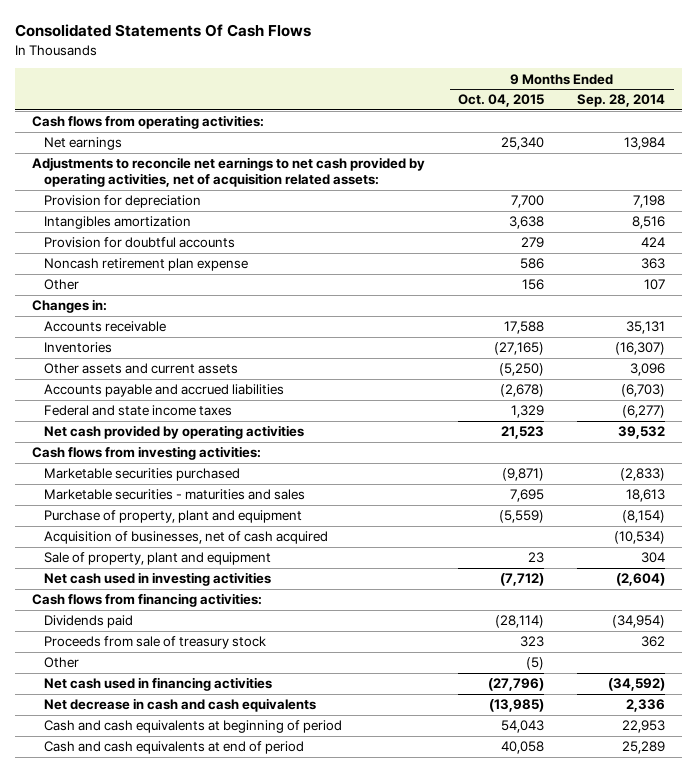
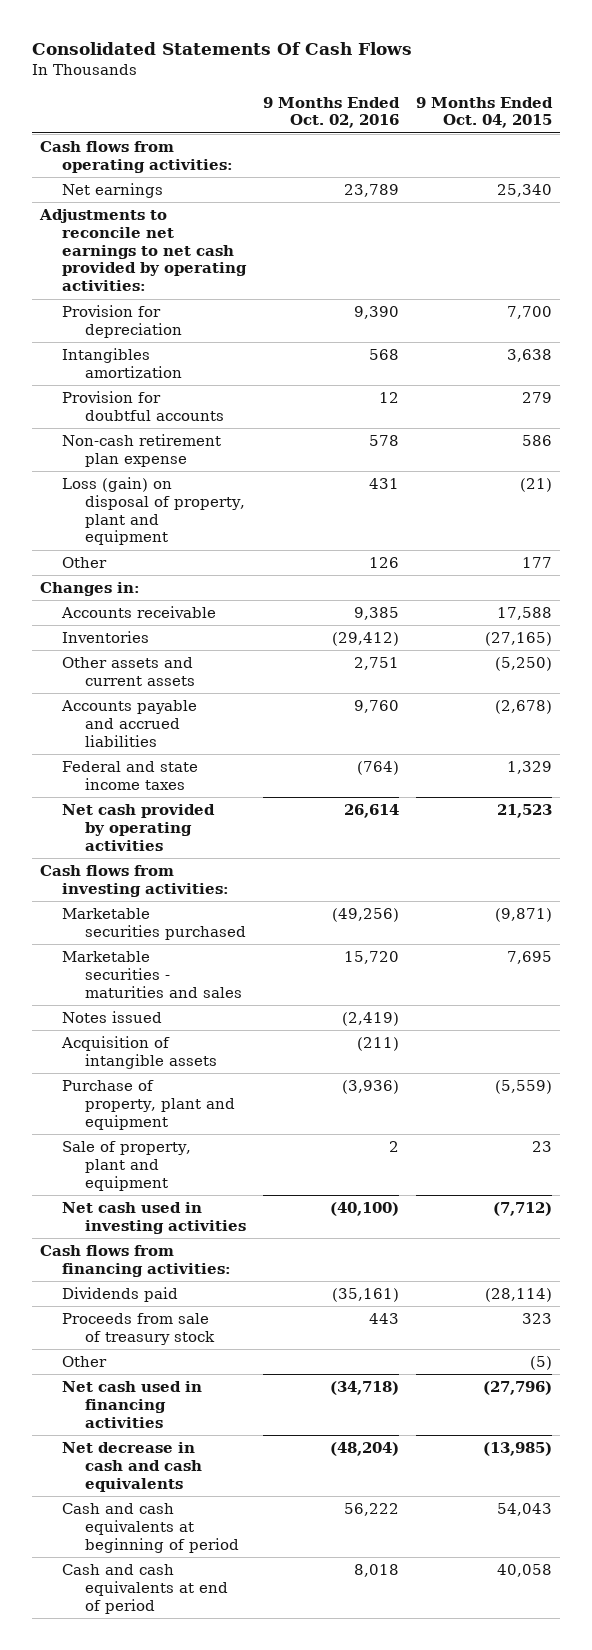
- | 9 Months Ended Oct. 04, 2015 | 9 Months Ended Sep. 28, 2014
+ | 9 Months Ended Oct. 02, 2016 | 9 Months Ended Oct. 04, 2015
- Adjustments to reconcile net earnings to net cash provided by operating activities, net of acquisition related assets:
+ Adjustments to reconcile net earnings to net cash provided by operating activities:
- Noncash retirement plan expense | 586 | 363
- Other | 156 | 107
+ Non-cash retirement plan expense | 578 | 586
+ Loss (gain) on disposal of property, plant and equipment | 431 | (21)
+ Other | 126 | 177
+ Notes issued | (2,419) |
+ Acquisition of intangible assets | (211) |
- Acquisition of businesses, net of cash acquired | | (10,534)

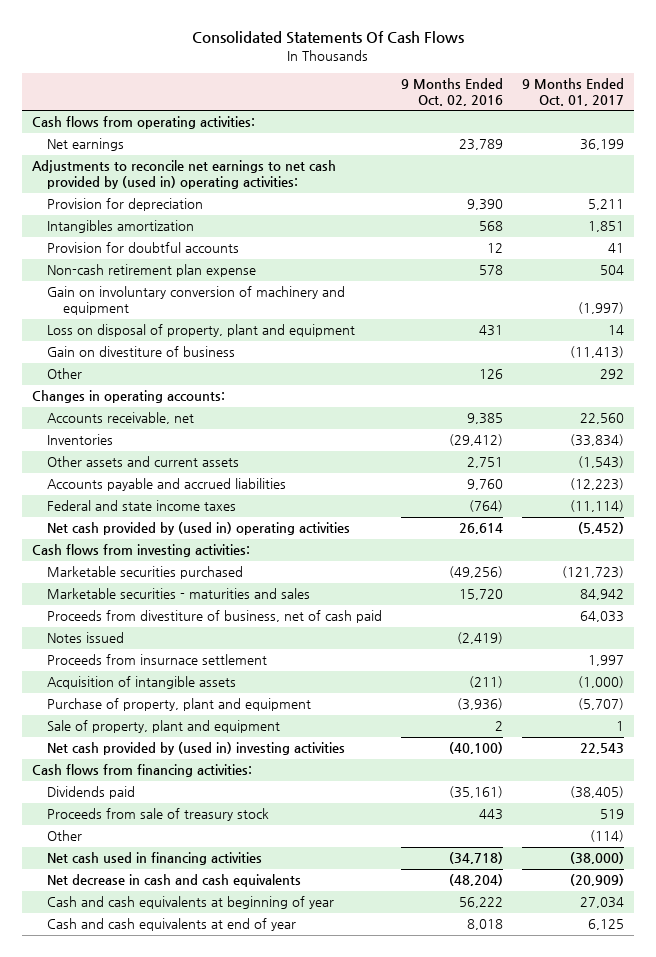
- | 9 Months Ended Oct. 02, 2016 | 9 Months Ended Oct. 04, 2015
+ | 9 Months Ended Oct. 02, 2016 | 9 Months Ended Oct. 01, 2017
- Adjustments to reconcile net earnings to net cash provided by operating activities:
+ Adjustments to reconcile net earnings to net cash provided by (used in) operating activities:
- Loss (gain) on disposal of property, plant and equipment | 431 | (21)
+ Gain on involuntary conversion of machinery and equipment | | (1,997)
+ Loss on disposal of property, plant and equipment | 431 | 14
+ Gain on divestiture of business | | (11,413)
- Changes in:
- Accounts receivable | 9,385 | 17,588
+ Changes in operating accounts:
+ Accounts receivable, net | 9,385 | 22,560
- Net cash provided by operating activities | 26,614 | 21,523
+ Net cash provided by (used in) operating activities | 26,614 | (5,452)
+ Proceeds from divestiture of business, net of cash paid | | 64,033
+ Proceeds from insurnace settlement | | 1,997
- Net cash used in investing activities | (40,100) | (7,712)
+ Net cash provided by (used in) investing activities | (40,100) | 22,543
- Cash and cash equivalents at beginning of period | 56,222 | 54,043
- Cash and cash equivalents at end of period | 8,018 | 40,058
+ Cash and cash equivalents at beginning of year | 56,222 | 27,034
+ Cash and cash equivalents at end of year | 8,018 | 6,125

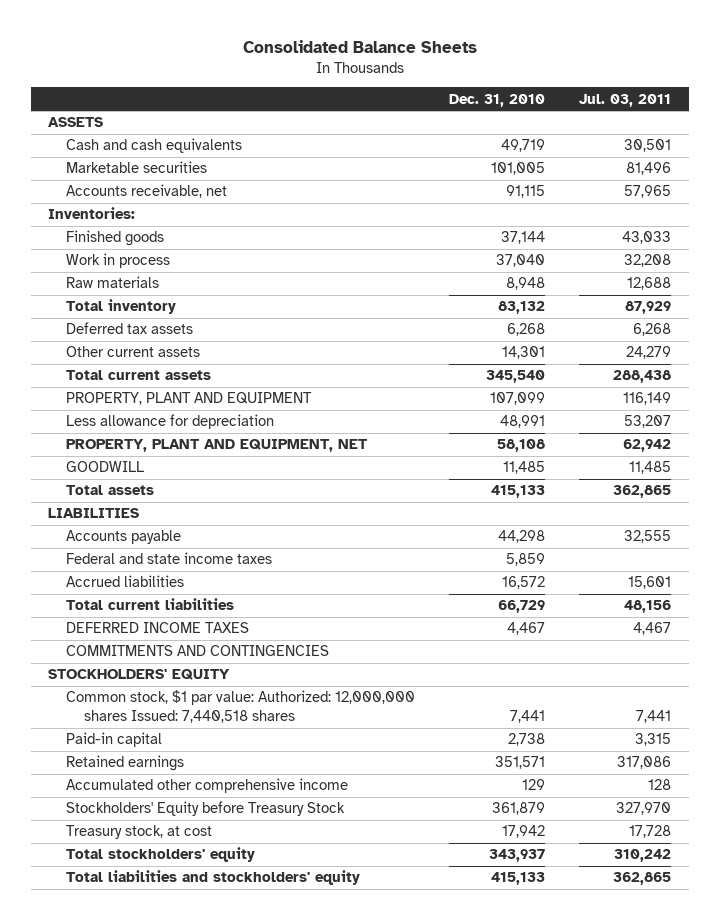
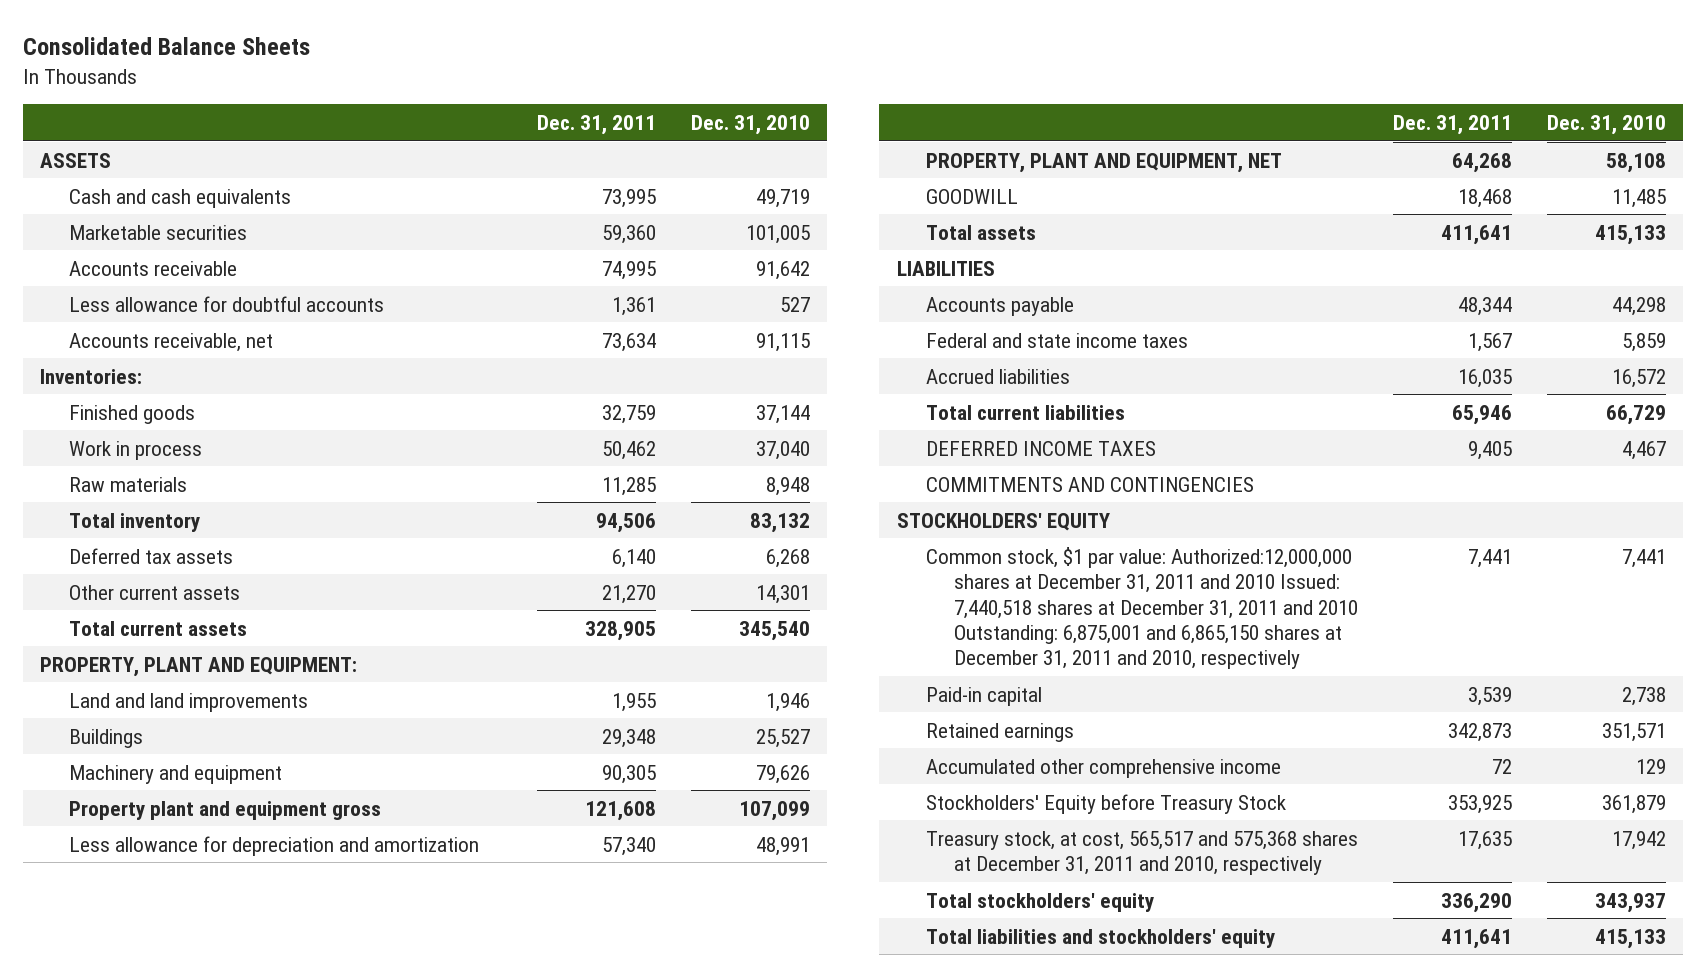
- | Dec. 31, 2010 | Jul. 03, 2011
+ | Dec. 31, 2011 | Dec. 31, 2010
+ Accounts receivable | 74,995 | 91,642
+ Less allowance for doubtful accounts | 1,361 | 527
- PROPERTY, PLANT AND EQUIPMENT | 107,099 | 116,149
- Less allowance for depreciation | 48,991 | 53,207
+ PROPERTY, PLANT AND EQUIPMENT:
+ Land and land improvements | 1,955 | 1,946
+ Buildings | 29,348 | 25,527
+ Machinery and equipment | 90,305 | 79,626
+ Property plant and equipment gross | 121,608 | 107,099
+ Less allowance for depreciation and amortization | 57,340 | 48,991
- Common stock, $1 par value: Authorized: 12,000,000 shares Issued: 7,440,518 shares | 7,441 | 7,441
+ Common stock, $1 par value: Authorized:12,000,000 shares at December 31, 2011 and 2010 Issued: 7,440,518 shares at December 31, 2011 and 2010 Outstanding: 6,875,001 and 6,865,150 shares at December 31, 2011 and 2010, respectively | 7,441 | 7,441
- Treasury stock, at cost | 17,942 | 17,728
+ Treasury stock, at cost, 565,517 and 575,368 shares at December 31, 2011 and 2010, respectively | 17,635 | 17,942

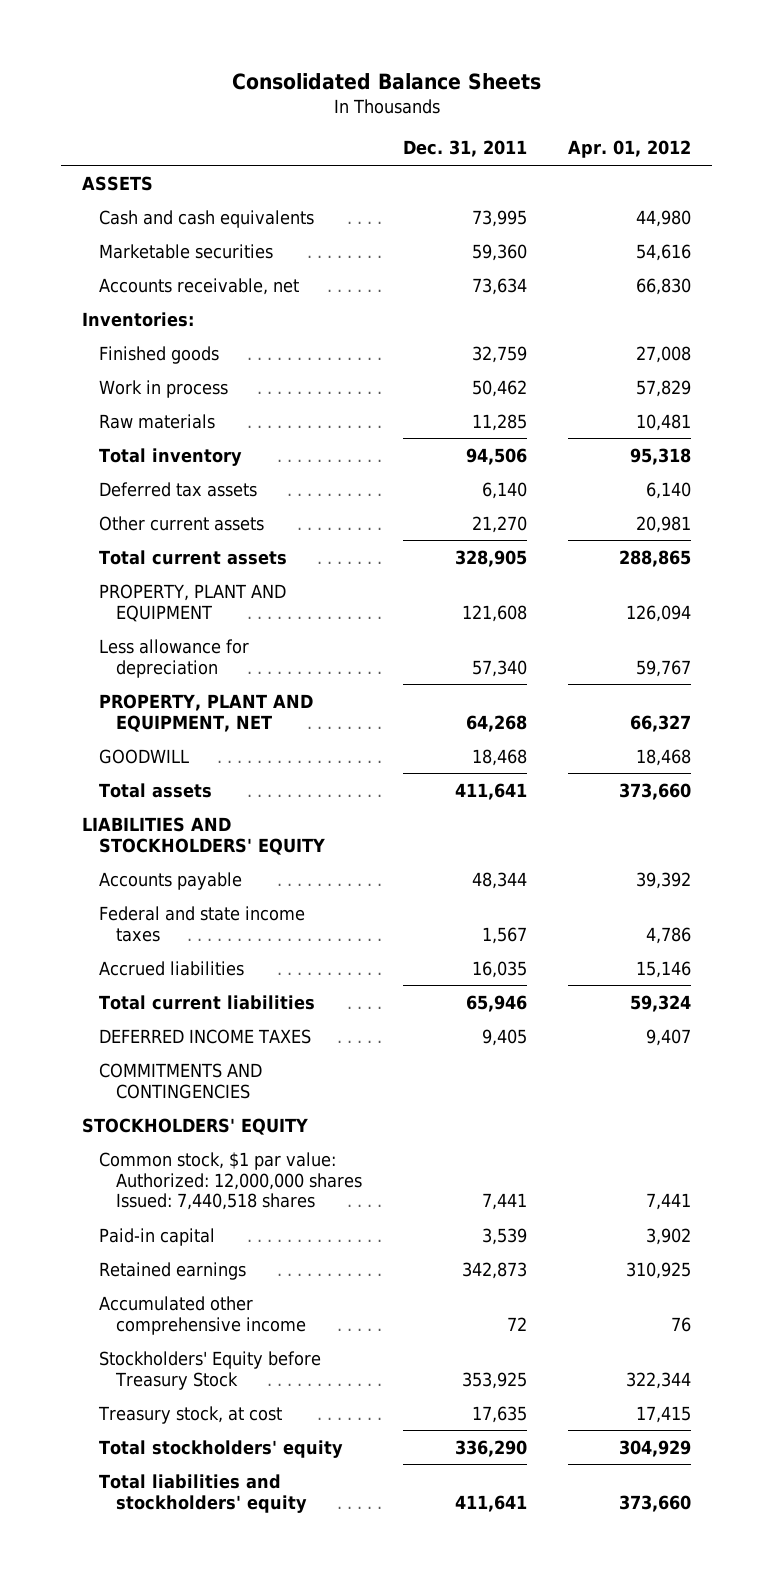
- | Dec. 31, 2011 | Dec. 31, 2010
+ | Dec. 31, 2011 | Apr. 01, 2012
- Accounts receivable | 74,995 | 91,642
- Less allowance for doubtful accounts | 1,361 | 527
- PROPERTY, PLANT AND EQUIPMENT:
- Land and land improvements | 1,955 | 1,946
- Buildings | 29,348 | 25,527
- Machinery and equipment | 90,305 | 79,626
- Property plant and equipment gross | 121,608 | 107,099
- Less allowance for depreciation and amortization | 57,340 | 48,991
+ PROPERTY, PLANT AND EQUIPMENT | 121,608 | 126,094
+ Less allowance for depreciation | 57,340 | 59,767
- LIABILITIES
+ LIABILITIES AND STOCKHOLDERS' EQUITY
- Common stock, $1 par value: Authorized:12,000,000 shares at December 31, 2011 and 2010 Issued: 7,440,518 shares at December 31, 2011 and 2010 Outstanding: 6,875,001 and 6,865,150 shares at December 31, 2011 and 2010, respectively | 7,441 | 7,441
+ Common stock, $1 par value: Authorized: 12,000,000 shares Issued: 7,440,518 shares | 7,441 | 7,441
- Treasury stock, at cost, 565,517 and 575,368 shares at December 31, 2011 and 2010, respectively | 17,635 | 17,942
+ Treasury stock, at cost | 17,635 | 17,415

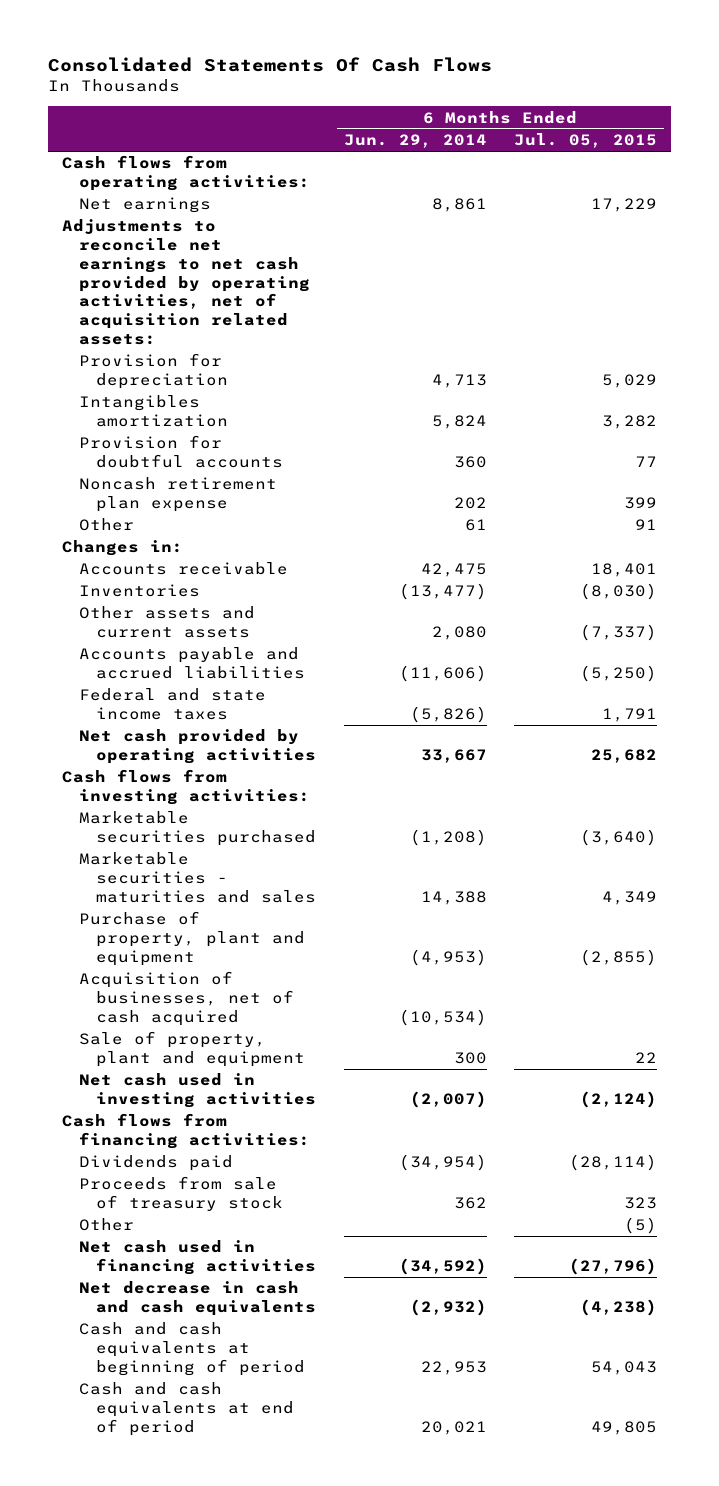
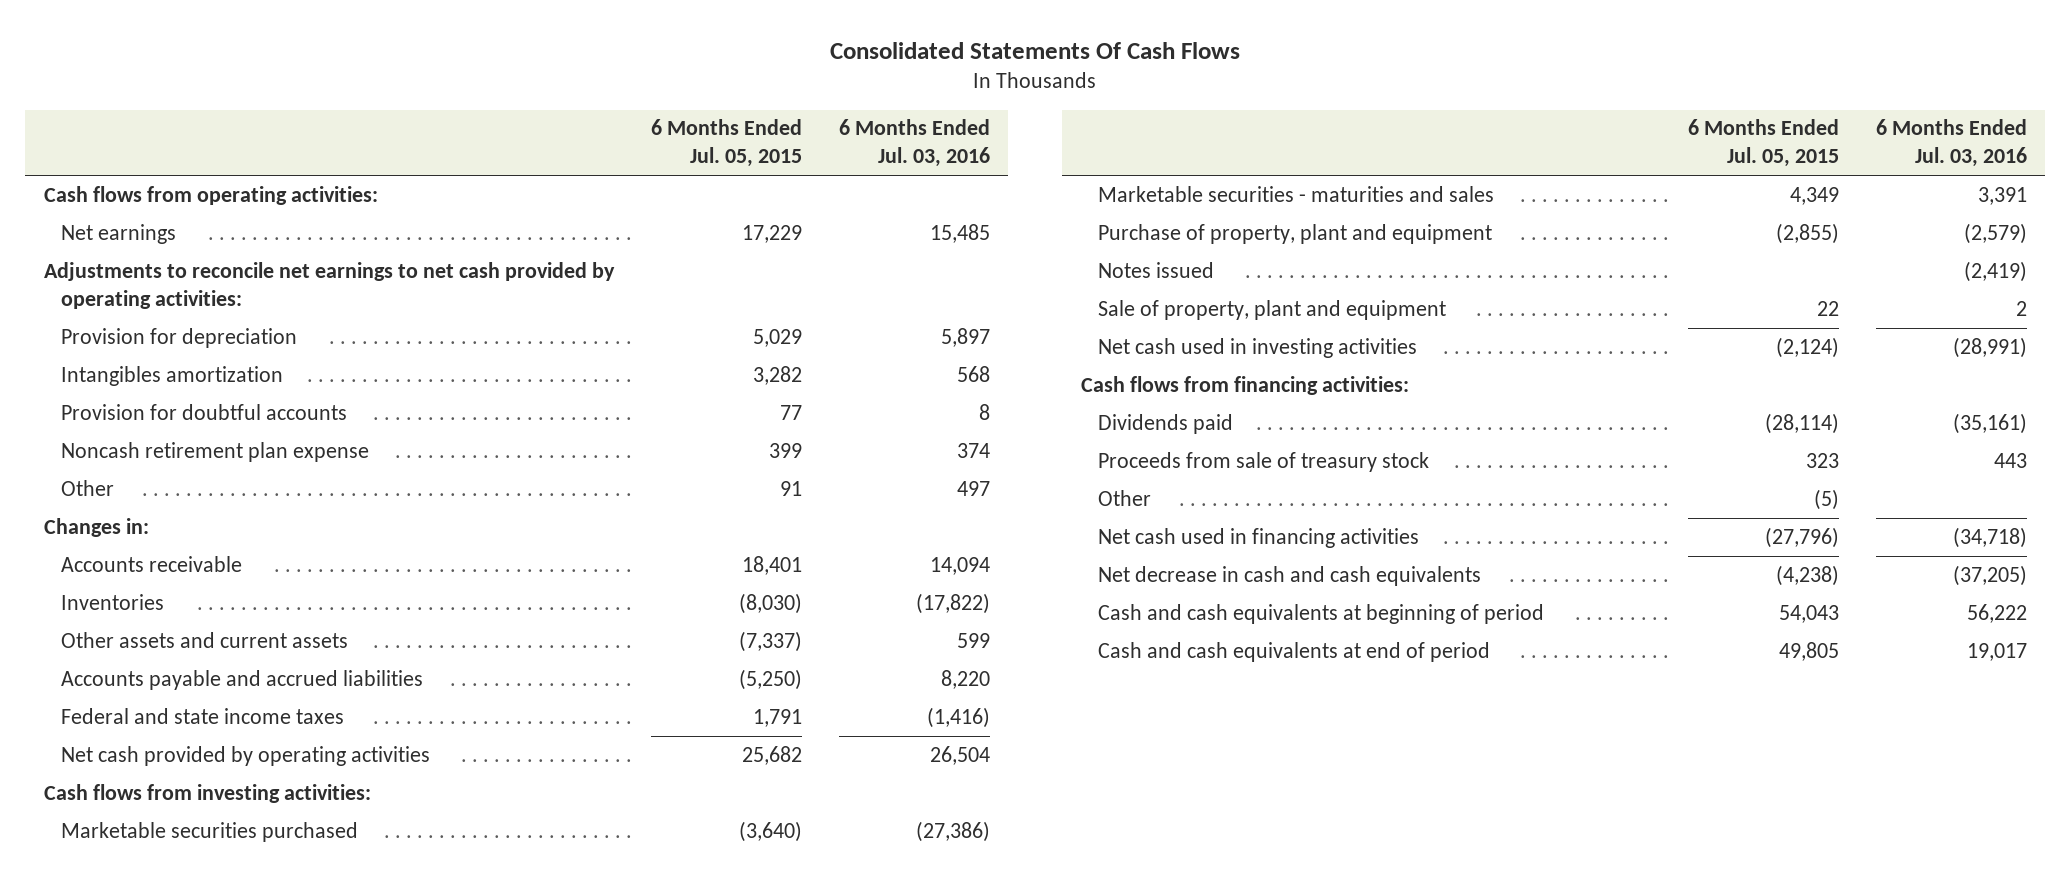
- | 6 Months Ended Jun. 29, 2014 | 6 Months Ended Jul. 05, 2015
+ | 6 Months Ended Jul. 05, 2015 | 6 Months Ended Jul. 03, 2016
- Adjustments to reconcile net earnings to net cash provided by operating activities, net of acquisition related assets:
+ Adjustments to reconcile net earnings to net cash provided by operating activities:
- Acquisition of businesses, net of cash acquired | (10,534) |
+ Notes issued | | (2,419)

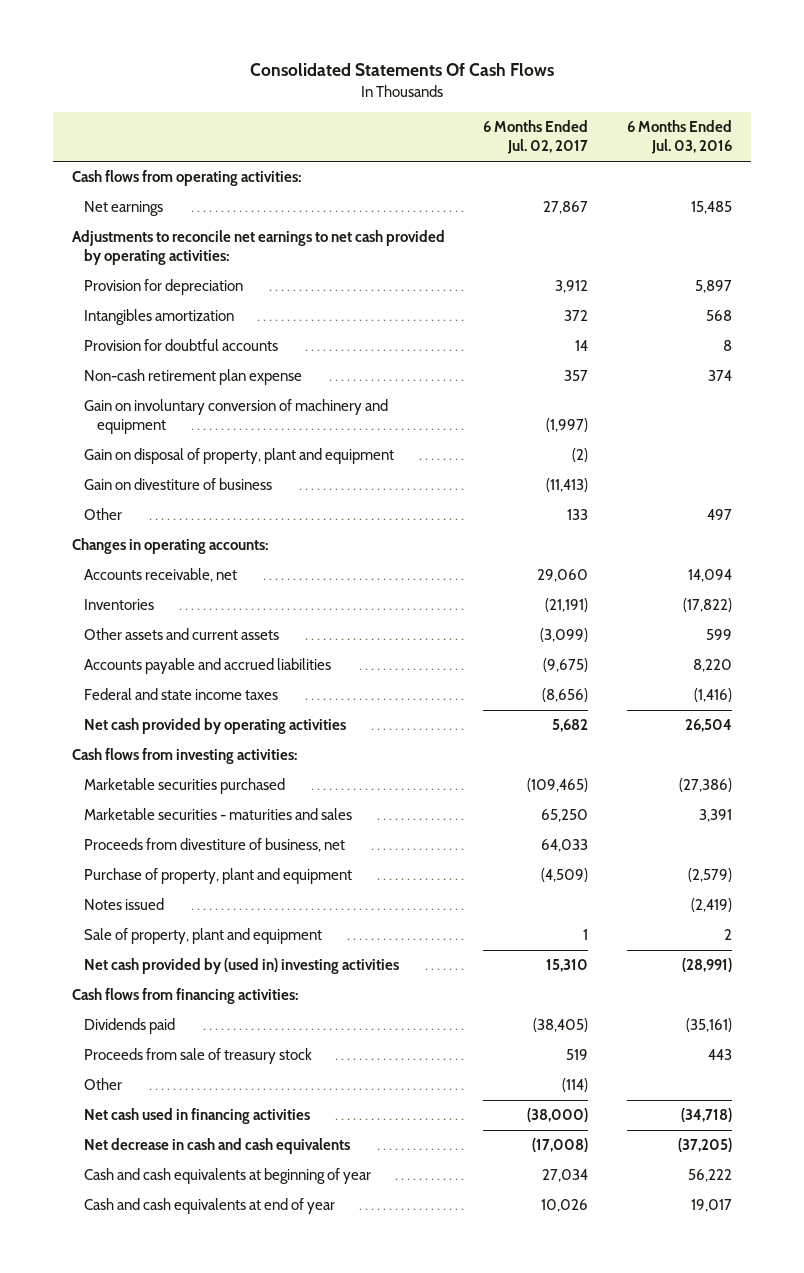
- | 6 Months Ended Jul. 05, 2015 | 6 Months Ended Jul. 03, 2016
+ | 6 Months Ended Jul. 02, 2017 | 6 Months Ended Jul. 03, 2016
- Noncash retirement plan expense | 399 | 374
+ Non-cash retirement plan expense | 357 | 374
+ Gain on involuntary conversion of machinery and equipment | (1,997) |
+ Gain on disposal of property, plant and equipment | (2) |
+ Gain on divestiture of business | (11,413) |
- Changes in:
- Accounts receivable | 18,401 | 14,094
+ Changes in operating accounts:
+ Accounts receivable, net | 29,060 | 14,094
+ Proceeds from divestiture of business, net | 64,033 |
- Net cash used in investing activities | (2,124) | (28,991)
+ Net cash provided by (used in) investing activities | 15,310 | (28,991)
- Cash and cash equivalents at beginning of period | 54,043 | 56,222
- Cash and cash equivalents at end of period | 49,805 | 19,017
+ Cash and cash equivalents at beginning of year | 27,034 | 56,222
+ Cash and cash equivalents at end of year | 10,026 | 19,017

